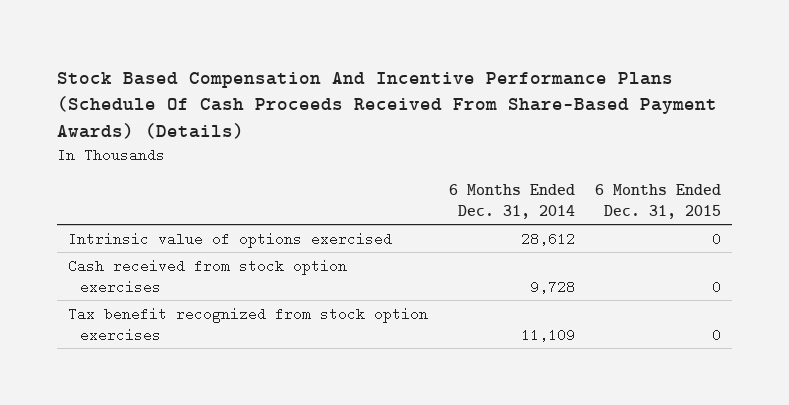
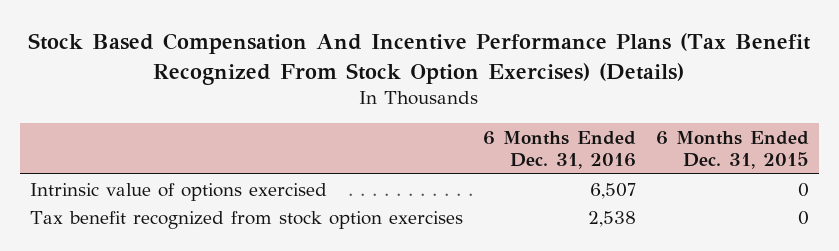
- Stock Based Compensation And Incentive Performance Plans (Schedule Of Cash Proceeds Received From Share-Based Payment Awards) (Details)
+ Stock Based Compensation And Incentive Performance Plans (Tax Benefit Recognized From Stock Option Exercises) (Details)
- | 6 Months Ended Dec. 31, 2014 | 6 Months Ended Dec. 31, 2015
+ | 6 Months Ended Dec. 31, 2016 | 6 Months Ended Dec. 31, 2015
- Cash received from stock option exercises | 9,728 | 0

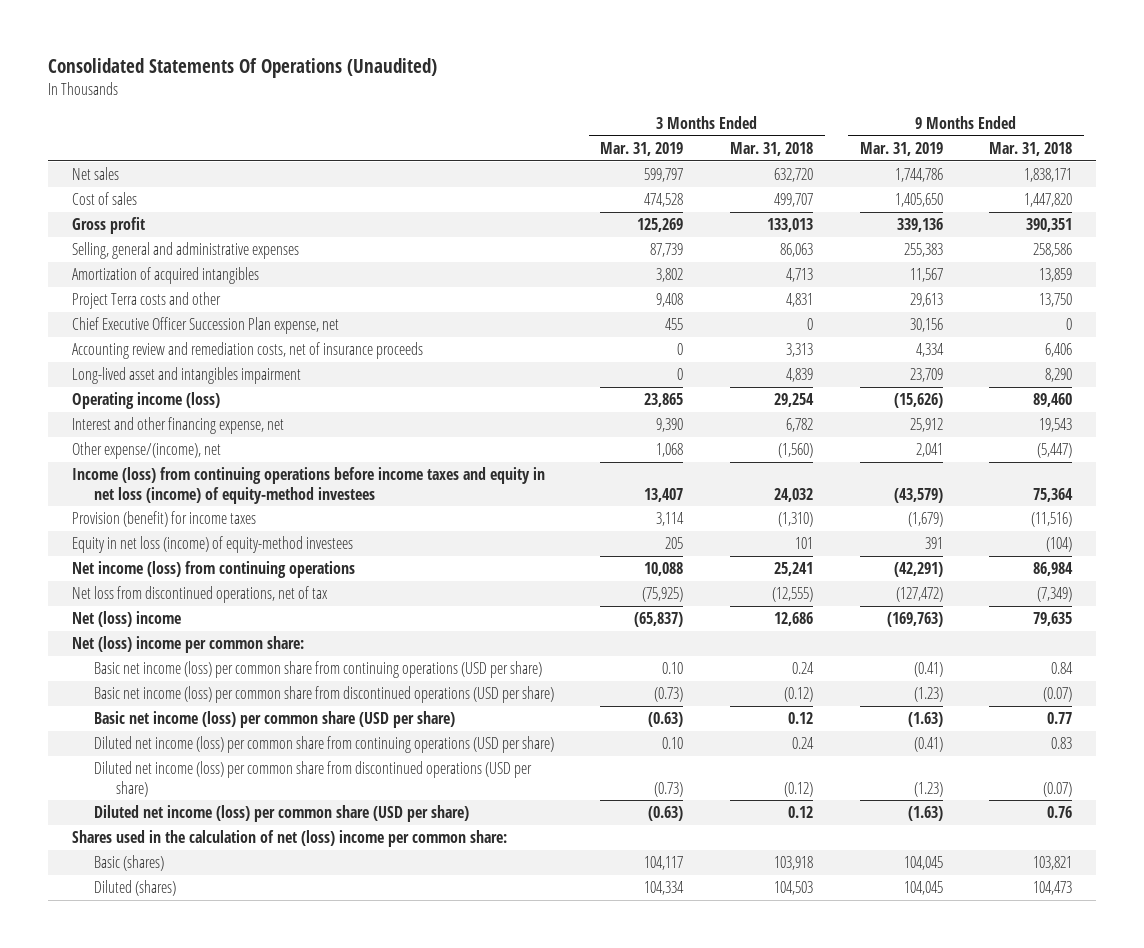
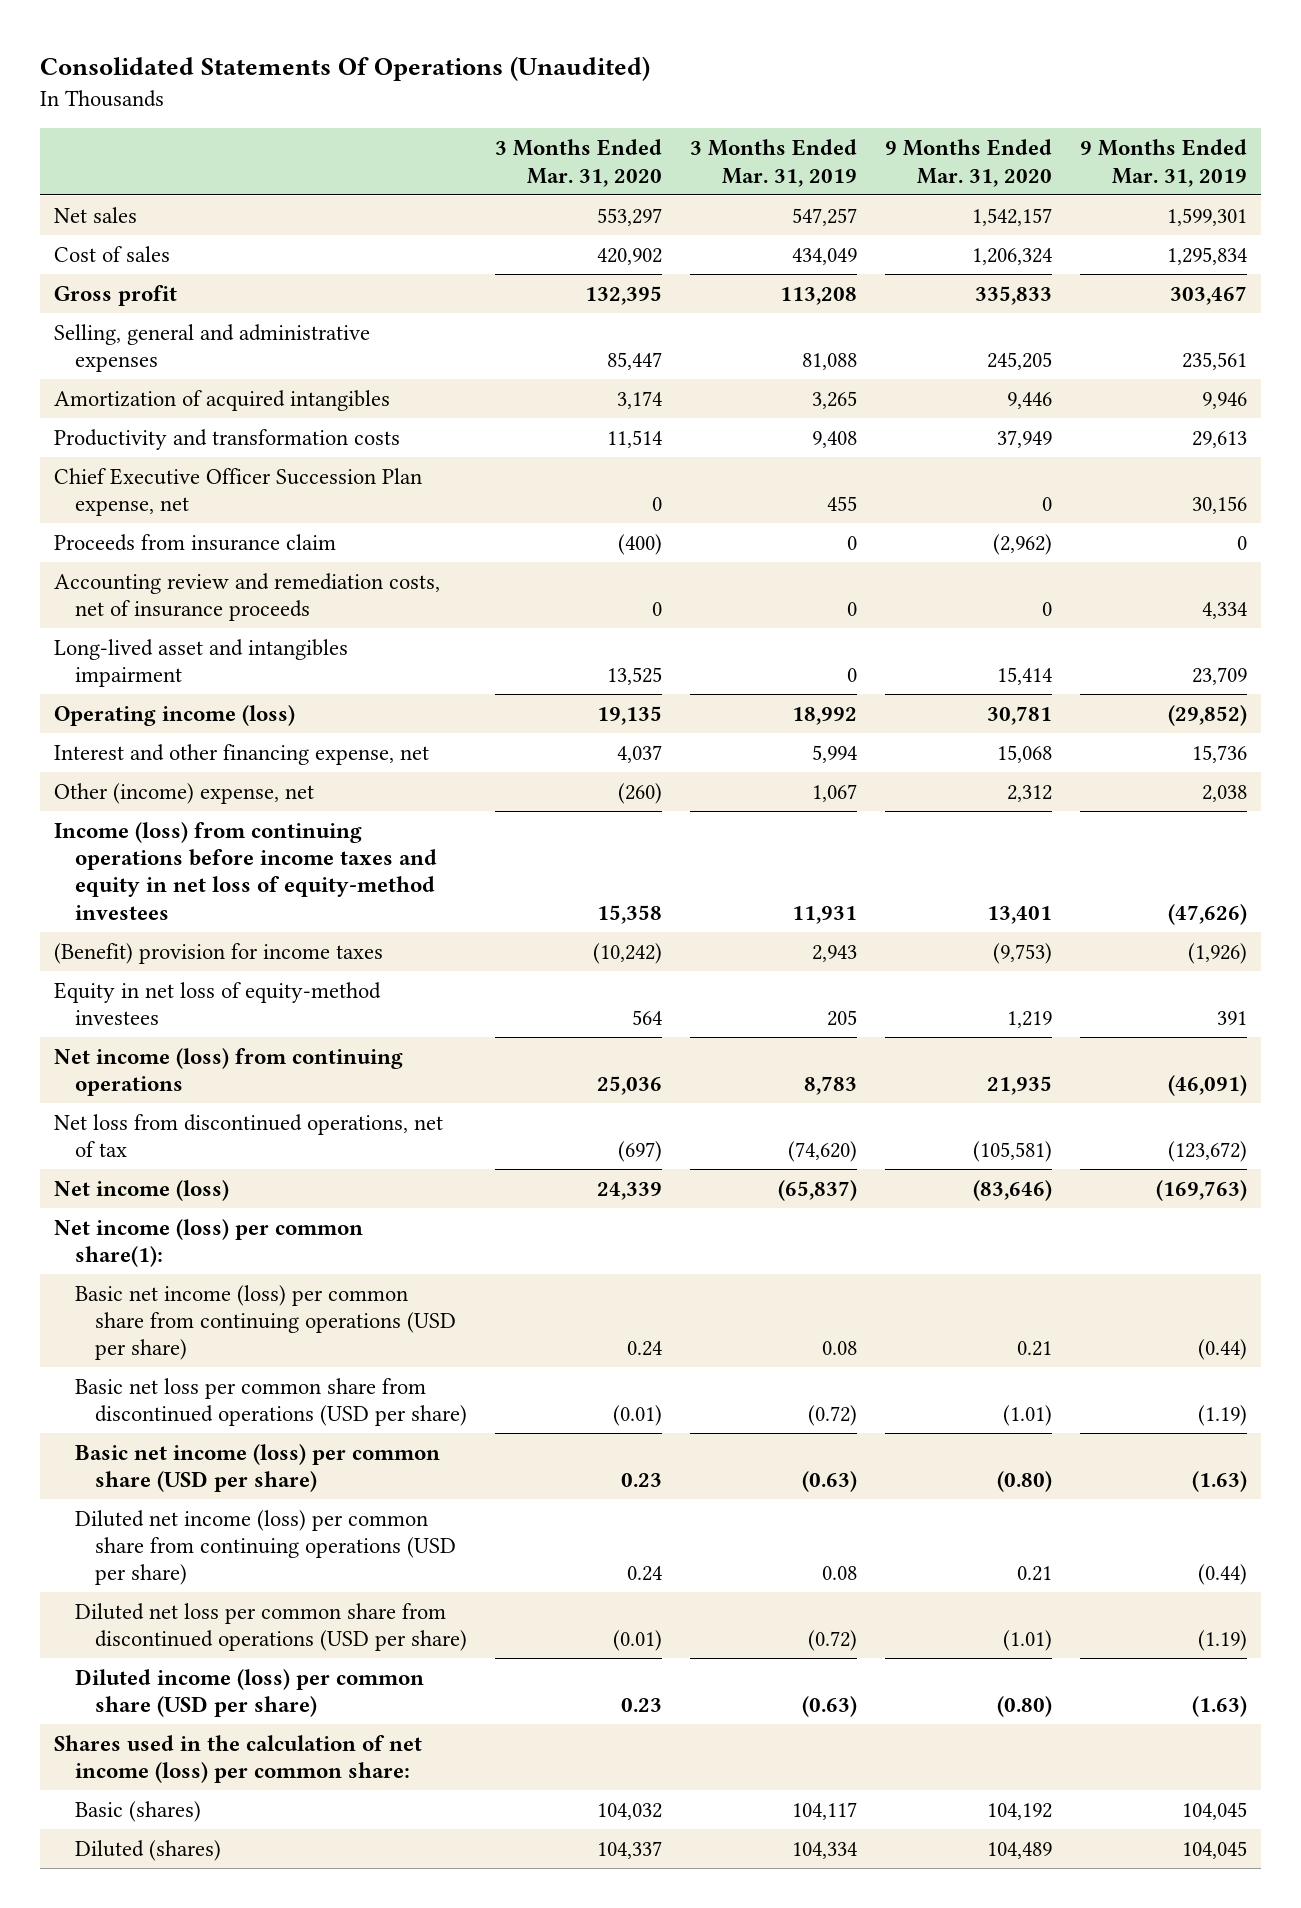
- | 3 Months Ended Mar. 31, 2019 | 3 Months Ended Mar. 31, 2018 | 9 Months Ended Mar. 31, 2019 | 9 Months Ended Mar. 31, 2018
+ | 3 Months Ended Mar. 31, 2020 | 3 Months Ended Mar. 31, 2019 | 9 Months Ended Mar. 31, 2020 | 9 Months Ended Mar. 31, 2019
- Net sales | 599,797 | 632,720 | 1,744,786 | 1,838,171
- Cost of sales | 474,528 | 499,707 | 1,405,650 | 1,447,820
- Gross profit | 125,269 | 133,013 | 339,136 | 390,351
- Selling, general and administrative expenses | 87,739 | 86,063 | 255,383 | 258,586
- Amortization of acquired intangibles | 3,802 | 4,713 | 11,567 | 13,859
- Project Terra costs and other | 9,408 | 4,831 | 29,613 | 13,750
+ Net sales | 553,297 | 547,257 | 1,542,157 | 1,599,301
+ Cost of sales | 420,902 | 434,049 | 1,206,324 | 1,295,834
+ Gross profit | 132,395 | 113,208 | 335,833 | 303,467
+ Selling, general and administrative expenses | 85,447 | 81,088 | 245,205 | 235,561
+ Amortization of acquired intangibles | 3,174 | 3,265 | 9,446 | 9,946
+ Productivity and transformation costs | 11,514 | 9,408 | 37,949 | 29,613
+ Proceeds from insurance claim | (400) | 0 | (2,962) | 0
- Operating income (loss) | 23,865 | 29,254 | (15,626) | 89,460
- Interest and other financing expense, net | 9,390 | 6,782 | 25,912 | 19,543
- Other expense/(income), net | 1,068 | (1,560) | 2,041 | (5,447)
- Income (loss) from continuing operations before income taxes and equity in net loss (income) of equity-method investees | 13,407 | 24,032 | (43,579) | 75,364
- Provision (benefit) for income taxes | 3,114 | (1,310) | (1,679) | (11,516)
- Equity in net loss (income) of equity-method investees | 205 | 101 | 391 | (104)
- Net income (loss) from continuing operations | 10,088 | 25,241 | (42,291) | 86,984
- Net loss from discontinued operations, net of tax | (75,925) | (12,555) | (127,472) | (7,349)
- Net (loss) income | (65,837) | 12,686 | (169,763) | 79,635
- Net (loss) income per common share:
- Basic net income (loss) per common share from continuing operations (USD per share) | 0.10 | 0.24 | (0.41) | 0.84
- Basic net income (loss) per common share from discontinued operations (USD per share) | (0.73) | (0.12) | (1.23) | (0.07)
+ Operating income (loss) | 19,135 | 18,992 | 30,781 | (29,852)
+ Interest and other financing expense, net | 4,037 | 5,994 | 15,068 | 15,736
+ Other (income) expense, net | (260) | 1,067 | 2,312 | 2,038
+ Income (loss) from continuing operations before income taxes and equity in net loss of equity-method investees | 15,358 | 11,931 | 13,401 | (47,626)
+ (Benefit) provision for income taxes | (10,242) | 2,943 | (9,753) | (1,926)
+ Equity in net loss of equity-method investees | 564 | 205 | 1,219 | 391
+ Net income (loss) from continuing operations | 25,036 | 8,783 | 21,935 | (46,091)
+ Net loss from discontinued operations, net of tax | (697) | (74,620) | (105,581) | (123,672)
+ Net income (loss) | 24,339 | (65,837) | (83,646) | (169,763)
+ Net income (loss) per common share(1):
+ Basic net income (loss) per common share from continuing operations (USD per share) | 0.24 | 0.08 | 0.21 | (0.44)
+ Basic net loss per common share from discontinued operations (USD per share) | (0.01) | (0.72) | (1.01) | (1.19)
- Diluted net income (loss) per common share from continuing operations (USD per share) | 0.10 | 0.24 | (0.41) | 0.83
- Diluted net income (loss) per common share from discontinued operations (USD per share) | (0.73) | (0.12) | (1.23) | (0.07)
- Diluted net income (loss) per common share (USD per share) | (0.63) | 0.12 | (1.63) | 0.76
- Shares used in the calculation of net (loss) income per common share:
+ Diluted net income (loss) per common share from continuing operations (USD per share) | 0.24 | 0.08 | 0.21 | (0.44)
+ Diluted net loss per common share from discontinued operations (USD per share) | (0.01) | (0.72) | (1.01) | (1.19)
+ Diluted income (loss) per common share (USD per share) | 0.23 | (0.63) | (0.80) | (1.63)
+ Shares used in the calculation of net income (loss) per common share:

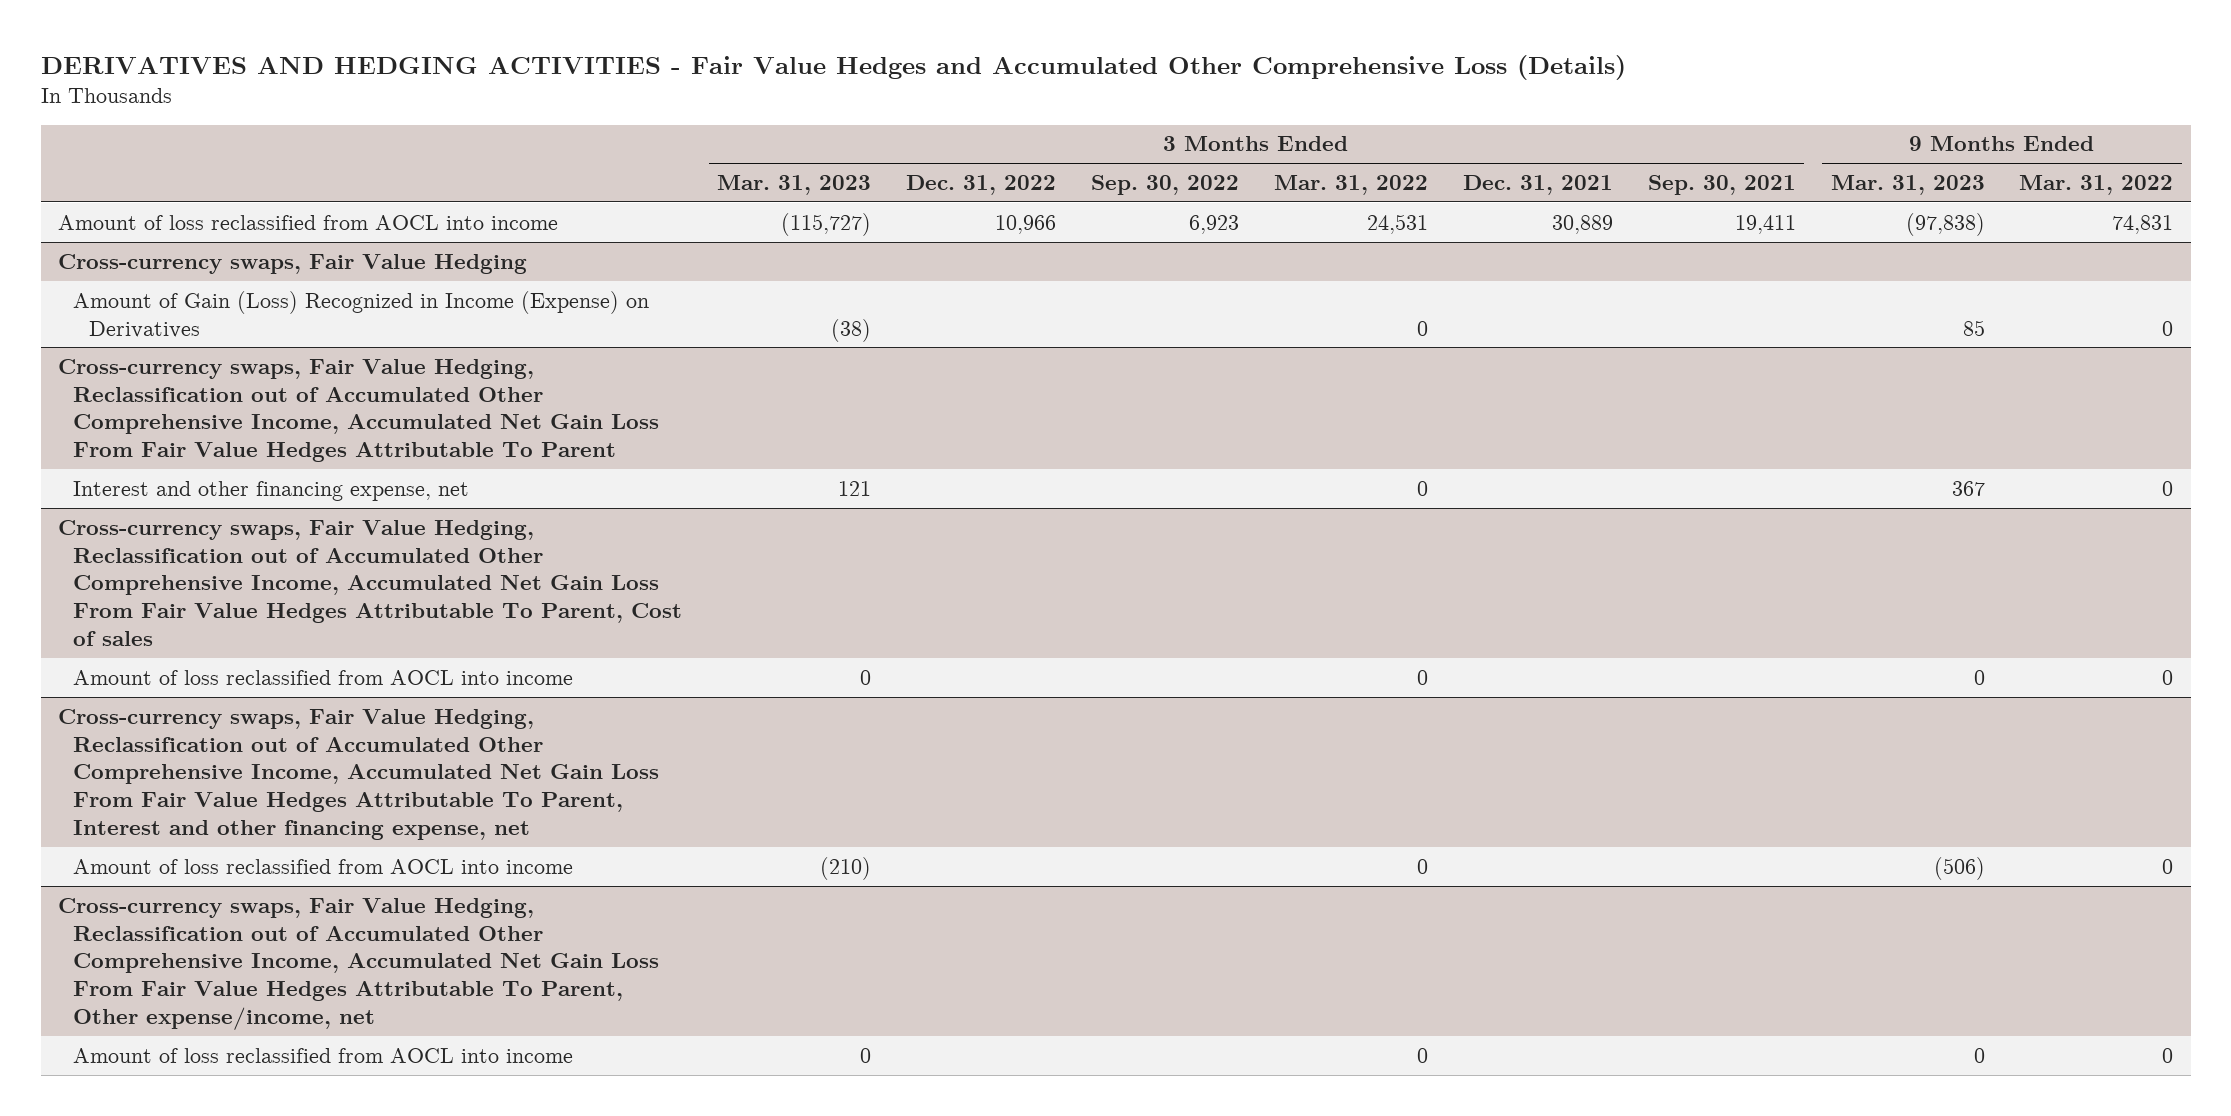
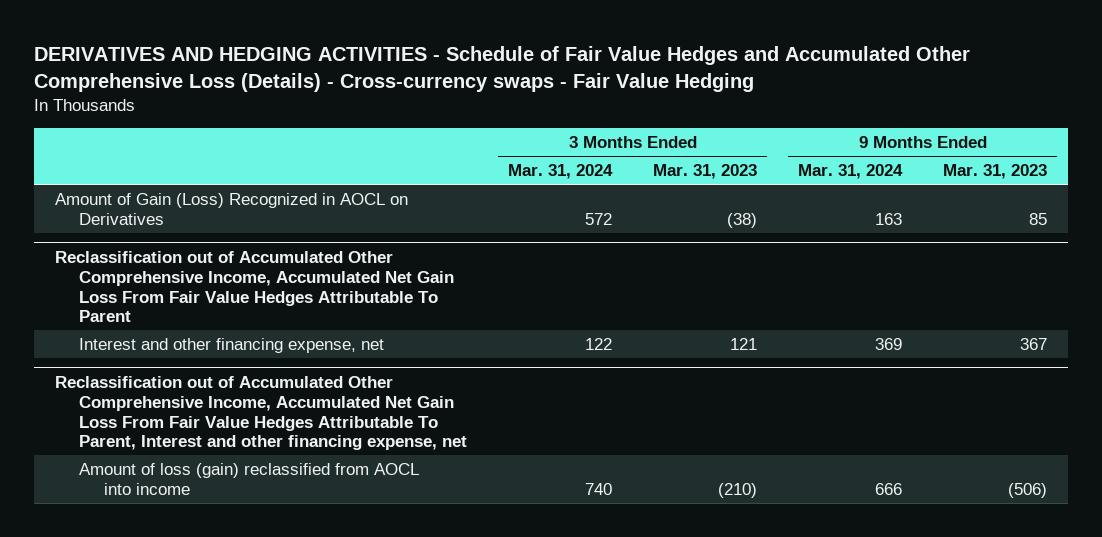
- DERIVATIVES AND HEDGING ACTIVITIES - Fair Value Hedges and Accumulated Other Comprehensive Loss (Details)
+ DERIVATIVES AND HEDGING ACTIVITIES - Schedule of Fair Value Hedges and Accumulated Other Comprehensive Loss (Details) - Cross-currency swaps - Fair Value Hedging
- | 3 Months Ended Mar. 31, 2023 | 3 Months Ended Dec. 31, 2022 | 3 Months Ended Sep. 30, 2022 | 3 Months Ended Mar. 31, 2022 | 3 Months Ended Dec. 31, 2021 | 3 Months Ended Sep. 30, 2021 | 9 Months Ended Mar. 31, 2023 | 9 Months Ended Mar. 31, 2022
+ | 3 Months Ended Mar. 31, 2024 | 3 Months Ended Mar. 31, 2023 | 9 Months Ended Mar. 31, 2024 | 9 Months Ended Mar. 31, 2023
- Amount of loss reclassified from AOCL into income | (115,727) | 10,966 | 6,923 | 24,531 | 30,889 | 19,411 | (97,838) | 74,831
- Cross-currency swaps, Fair Value Hedging
- Amount of Gain (Loss) Recognized in Income (Expense) on Derivatives | (38) | | | 0 | | | 85 | 0
- Cross-currency swaps, Fair Value Hedging, Reclassification out of Accumulated Other Comprehensive Income, Accumulated Net Gain Loss From Fair Value Hedges Attributable To Parent
+ Amount of Gain (Loss) Recognized in AOCL on Derivatives | 572 | (38) | 163 | 85
+ Reclassification out of Accumulated Other Comprehensive Income, Accumulated Net Gain Loss From Fair Value Hedges Attributable To Parent
- Cross-currency swaps, Fair Value Hedging, Reclassification out of Accumulated Other Comprehensive Income, Accumulated Net Gain Loss From Fair Value Hedges Attributable To Parent, Cost of sales
- Amount of loss reclassified from AOCL into income | 0 | | | 0 | | | 0 | 0
- Cross-currency swaps, Fair Value Hedging, Reclassification out of Accumulated Other Comprehensive Income, Accumulated Net Gain Loss From Fair Value Hedges Attributable To Parent, Interest and other financing expense, net
- Amount of loss reclassified from AOCL into income | (210) | | | 0 | | | (506) | 0
- Cross-currency swaps, Fair Value Hedging, Reclassification out of Accumulated Other Comprehensive Income, Accumulated Net Gain Loss From Fair Value Hedges Attributable To Parent, Other expense/income, net
- Amount of loss reclassified from AOCL into income | 0 | | | 0 | | | 0 | 0
+ Reclassification out of Accumulated Other Comprehensive Income, Accumulated Net Gain Loss From Fair Value Hedges Attributable To Parent, Interest and other financing expense, net
+ Amount of loss (gain) reclassified from AOCL into income | 740 | (210) | 666 | (506)

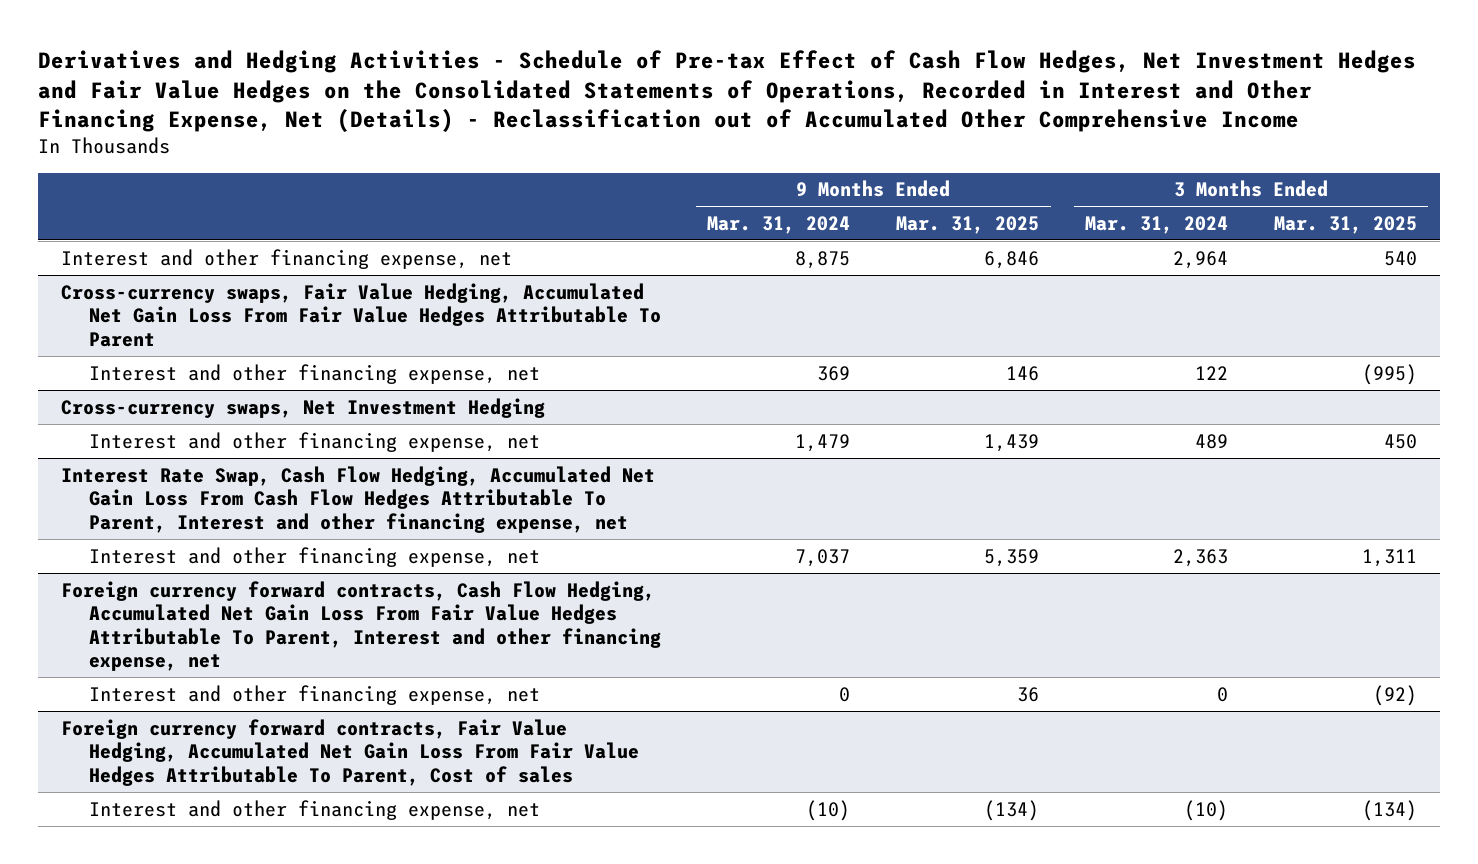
- DERIVATIVES AND HEDGING ACTIVITIES - Schedule of Fair Value Hedges and Accumulated Other Comprehensive Loss (Details) - Cross-currency swaps - Fair Value Hedging
+ Derivatives and Hedging Activities - Schedule of Pre-tax Effect of Cash Flow Hedges, Net Investment Hedges and Fair Value Hedges on the Consolidated Statements of Operations, Recorded in Interest and Other Financing Expense, Net (Details) - Reclassification out of Accumulated Other Comprehensive Income
- | 3 Months Ended Mar. 31, 2024 | 3 Months Ended Mar. 31, 2023 | 9 Months Ended Mar. 31, 2024 | 9 Months Ended Mar. 31, 2023
+ | 9 Months Ended Mar. 31, 2024 | 9 Months Ended Mar. 31, 2025 | 3 Months Ended Mar. 31, 2024 | 3 Months Ended Mar. 31, 2025
- Amount of Gain (Loss) Recognized in AOCL on Derivatives | 572 | (38) | 163 | 85
- Reclassification out of Accumulated Other Comprehensive Income, Accumulated Net Gain Loss From Fair Value Hedges Attributable To Parent
+ Interest and other financing expense, net | 8,875 | 6,846 | 2,964 | 540
+ Cross-currency swaps, Fair Value Hedging, Accumulated Net Gain Loss From Fair Value Hedges Attributable To Parent
- Reclassification out of Accumulated Other Comprehensive Income, Accumulated Net Gain Loss From Fair Value Hedges Attributable To Parent, Interest and other financing expense, net
- Amount of loss (gain) reclassified from AOCL into income | 740 | (210) | 666 | (506)
+ Cross-currency swaps, Net Investment Hedging
+ Interest and other financing expense, net | 1,479 | 1,439 | 489 | 450
+ Interest Rate Swap, Cash Flow Hedging, Accumulated Net Gain Loss From Cash Flow Hedges Attributable To Parent, Interest and other financing expense, net
+ Interest and other financing expense, net | 7,037 | 5,359 | 2,363 | 1,311
+ Foreign currency forward contracts, Cash Flow Hedging, Accumulated Net Gain Loss From Fair Value Hedges Attributable To Parent, Interest and other financing expense, net
+ Interest and other financing expense, net | 0 | 36 | 0 | (92)
+ Foreign currency forward contracts, Fair Value Hedging, Accumulated Net Gain Loss From Fair Value Hedges Attributable To Parent, Cost of sales
+ Interest and other financing expense, net | (10) | (134) | (10) | (134)

